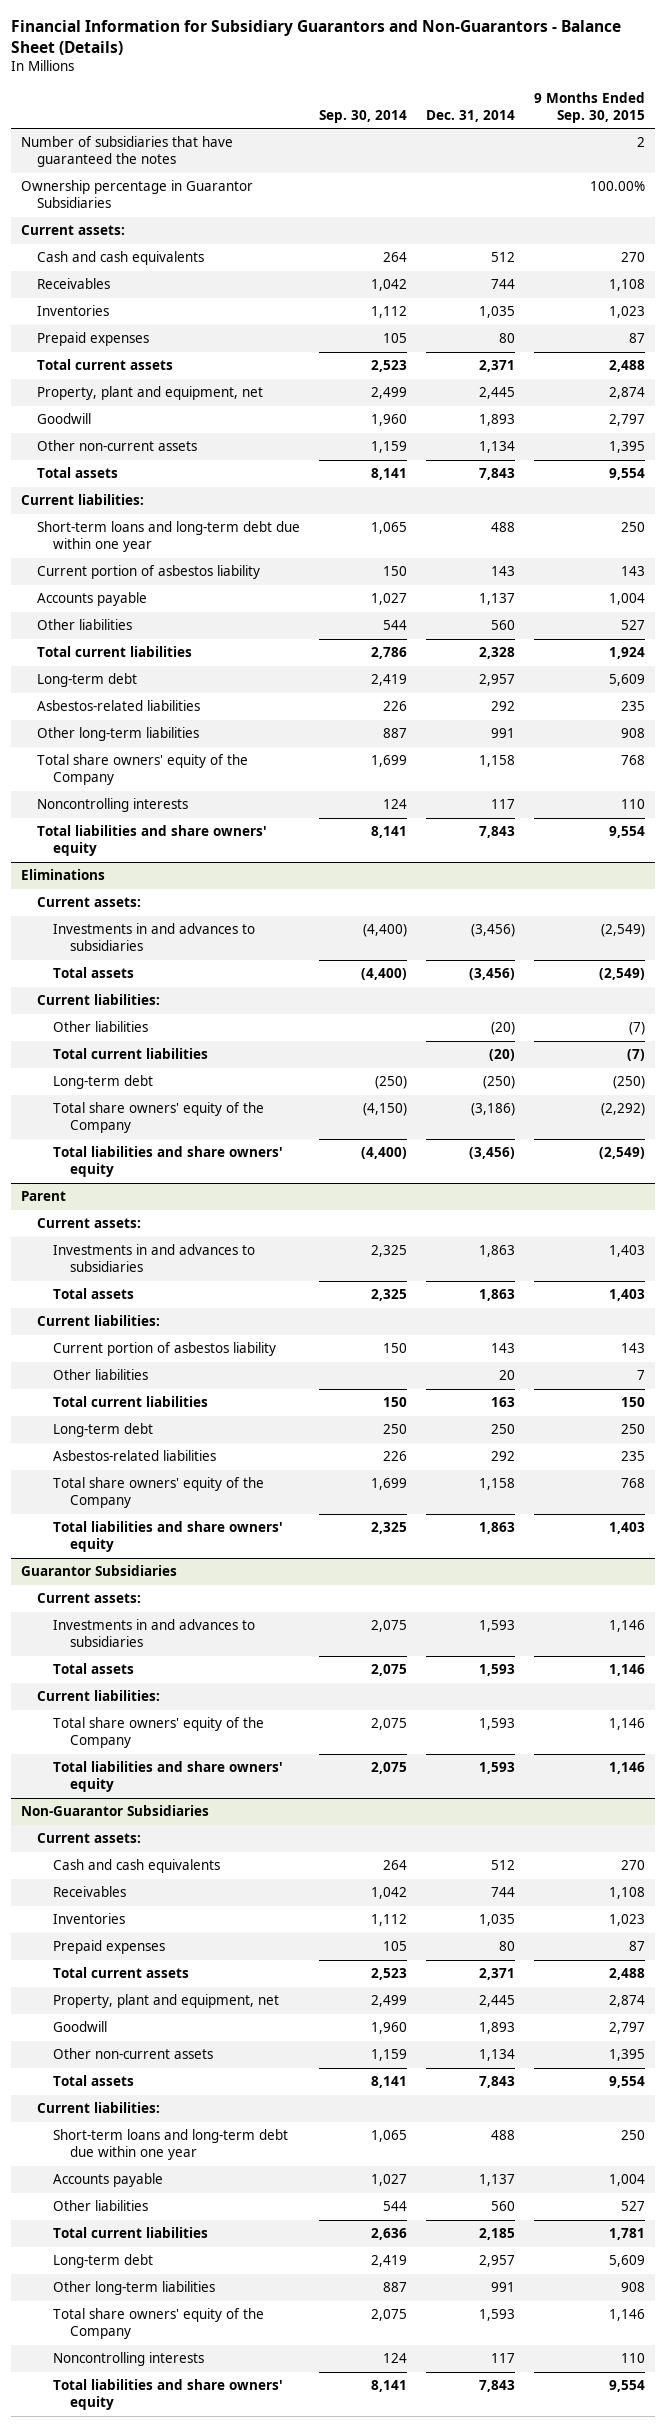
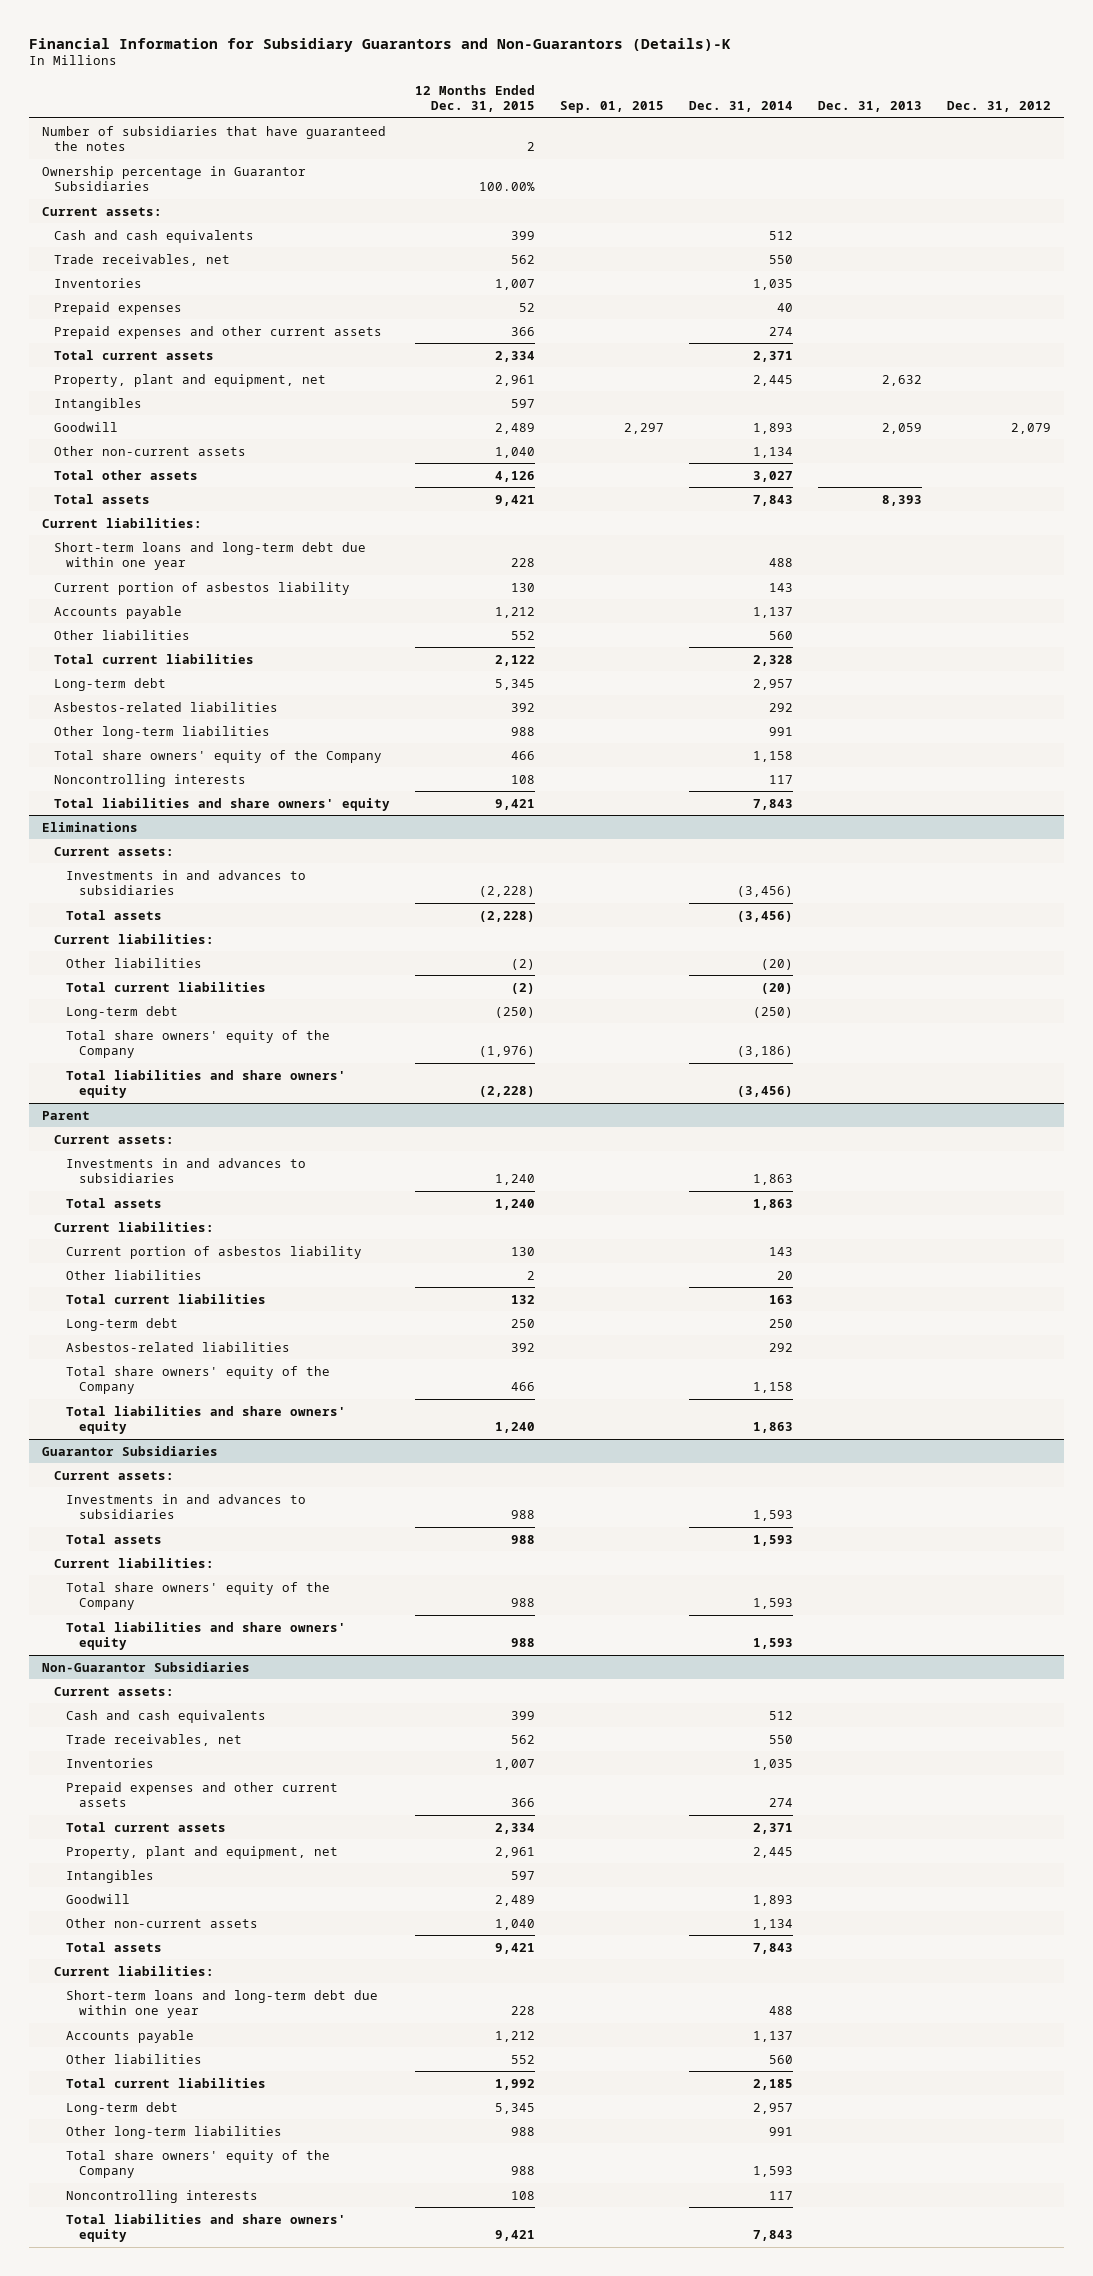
- Financial Information for Subsidiary Guarantors and Non-Guarantors - Balance Sheet (Details)
+ Financial Information for Subsidiary Guarantors and Non-Guarantors (Details)-K
- | Sep. 30, 2014 | Dec. 31, 2014 | 9 Months Ended Sep. 30, 2015
+ | 12 Months Ended Dec. 31, 2015 | Sep. 01, 2015 | Dec. 31, 2014 | Dec. 31, 2013 | Dec. 31, 2012
- Receivables | 1,042 | 744 | 1,108
+ Trade receivables, net | 562 | | 550 | |
- Prepaid expenses | 105 | 80 | 87
+ Prepaid expenses | 52 | | 40 | |
+ Prepaid expenses and other current assets | 366 | | 274 | |
+ Intangibles | 597 | | | |
+ Total other assets | 4,126 | | 3,027 | |
@ Non-Guarantor Subsidiaries
- Receivables | 1,042 | 744 | 1,108
+ Trade receivables, net | 562 | | 550 | |
- Prepaid expenses | 105 | 80 | 87
+ Prepaid expenses and other current assets | 366 | | 274 | |
+ Intangibles | 597 | | | |

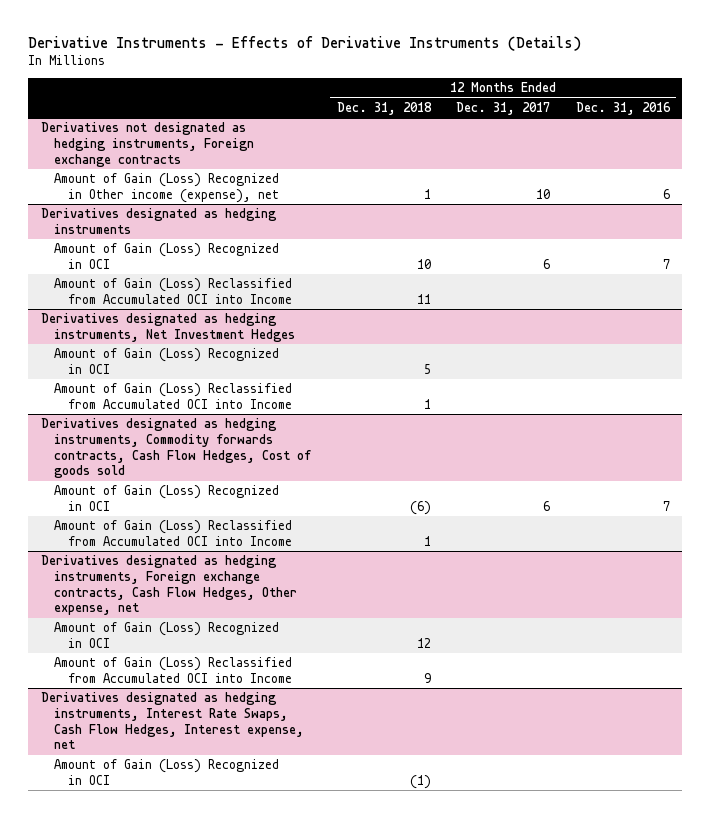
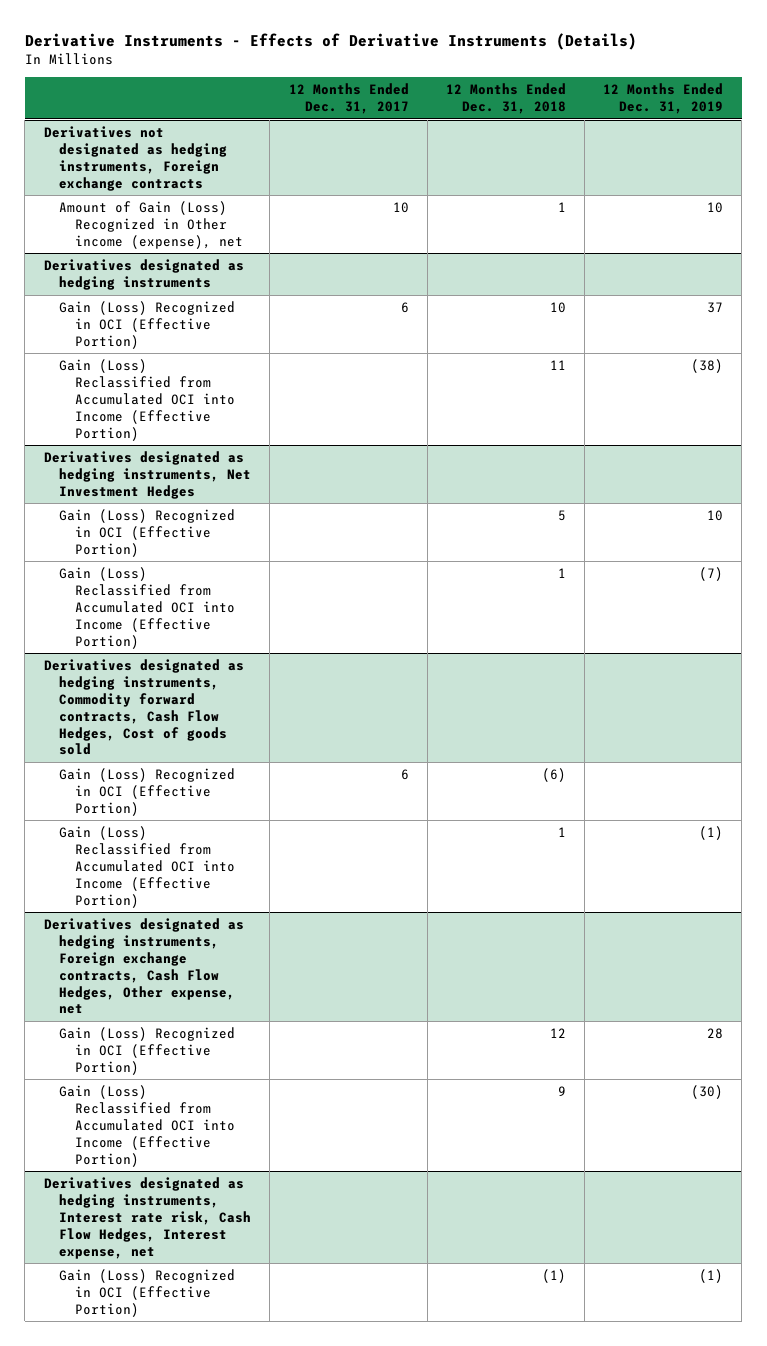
- | 12 Months Ended Dec. 31, 2018 | 12 Months Ended Dec. 31, 2017 | 12 Months Ended Dec. 31, 2016
+ | 12 Months Ended Dec. 31, 2017 | 12 Months Ended Dec. 31, 2018 | 12 Months Ended Dec. 31, 2019
@ Derivatives designated as hedging instruments
- Amount of Gain (Loss) Recognized in OCI | 10 | 6 | 7
- Amount of Gain (Loss) Reclassified from Accumulated OCI into Income | 11 | |
+ Gain (Loss) Recognized in OCI (Effective Portion) | 6 | 10 | 37
+ Gain (Loss) Reclassified from Accumulated OCI into Income (Effective Portion) | | 11 | (38)
@ Derivatives designated as hedging instruments, Net Investment Hedges
- Amount of Gain (Loss) Recognized in OCI | 5 | |
- Amount of Gain (Loss) Reclassified from Accumulated OCI into Income | 1 | |
- Derivatives designated as hedging instruments, Commodity forwards contracts, Cash Flow Hedges, Cost of goods sold
- Amount of Gain (Loss) Recognized in OCI | (6) | 6 | 7
- Amount of Gain (Loss) Reclassified from Accumulated OCI into Income | 1 | |
@ Derivatives designated as hedging instruments, Net Investment Hedges
+ Gain (Loss) Recognized in OCI (Effective Portion) | | 5 | 10
+ Gain (Loss) Reclassified from Accumulated OCI into Income (Effective Portion) | | 1 | (7)
+ Derivatives designated as hedging instruments, Commodity forward contracts, Cash Flow Hedges, Cost of goods sold
+ Gain (Loss) Recognized in OCI (Effective Portion) | 6 | (6) |
+ Gain (Loss) Reclassified from Accumulated OCI into Income (Effective Portion) | | 1 | (1)
@ Derivatives designated as hedging instruments, Foreign exchange contracts, Cash Flow Hedges, Other expense, net
- Amount of Gain (Loss) Recognized in OCI | 12 | |
- Amount of Gain (Loss) Reclassified from Accumulated OCI into Income | 9 | |
- Derivatives designated as hedging instruments, Interest Rate Swaps, Cash Flow Hedges, Interest expense, net
- Amount of Gain (Loss) Recognized in OCI | (1) | |
@ Derivatives designated as hedging instruments, Foreign exchange contracts, Cash Flow Hedges, Other expense, net
+ Gain (Loss) Recognized in OCI (Effective Portion) | | 12 | 28
+ Gain (Loss) Reclassified from Accumulated OCI into Income (Effective Portion) | | 9 | (30)
+ Derivatives designated as hedging instruments, Interest rate risk, Cash Flow Hedges, Interest expense, net
+ Gain (Loss) Recognized in OCI (Effective Portion) | | (1) | (1)

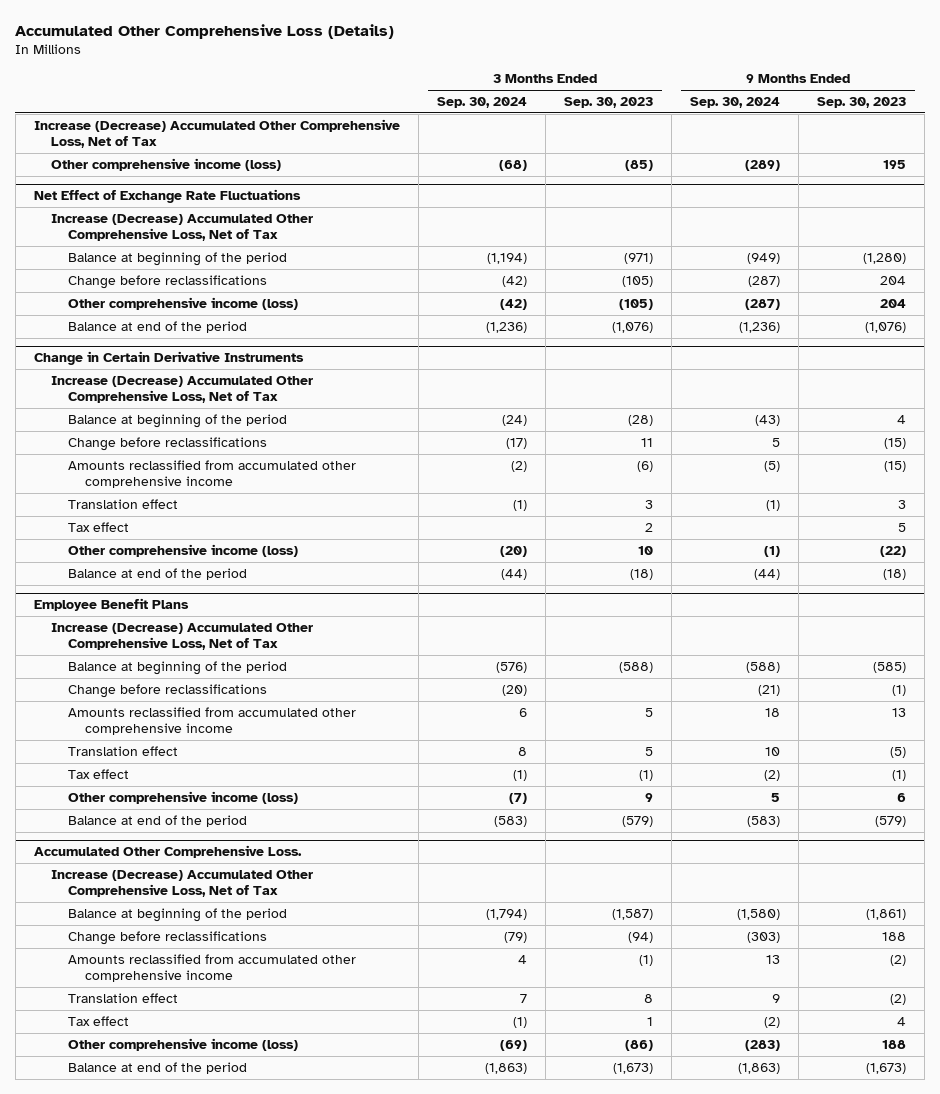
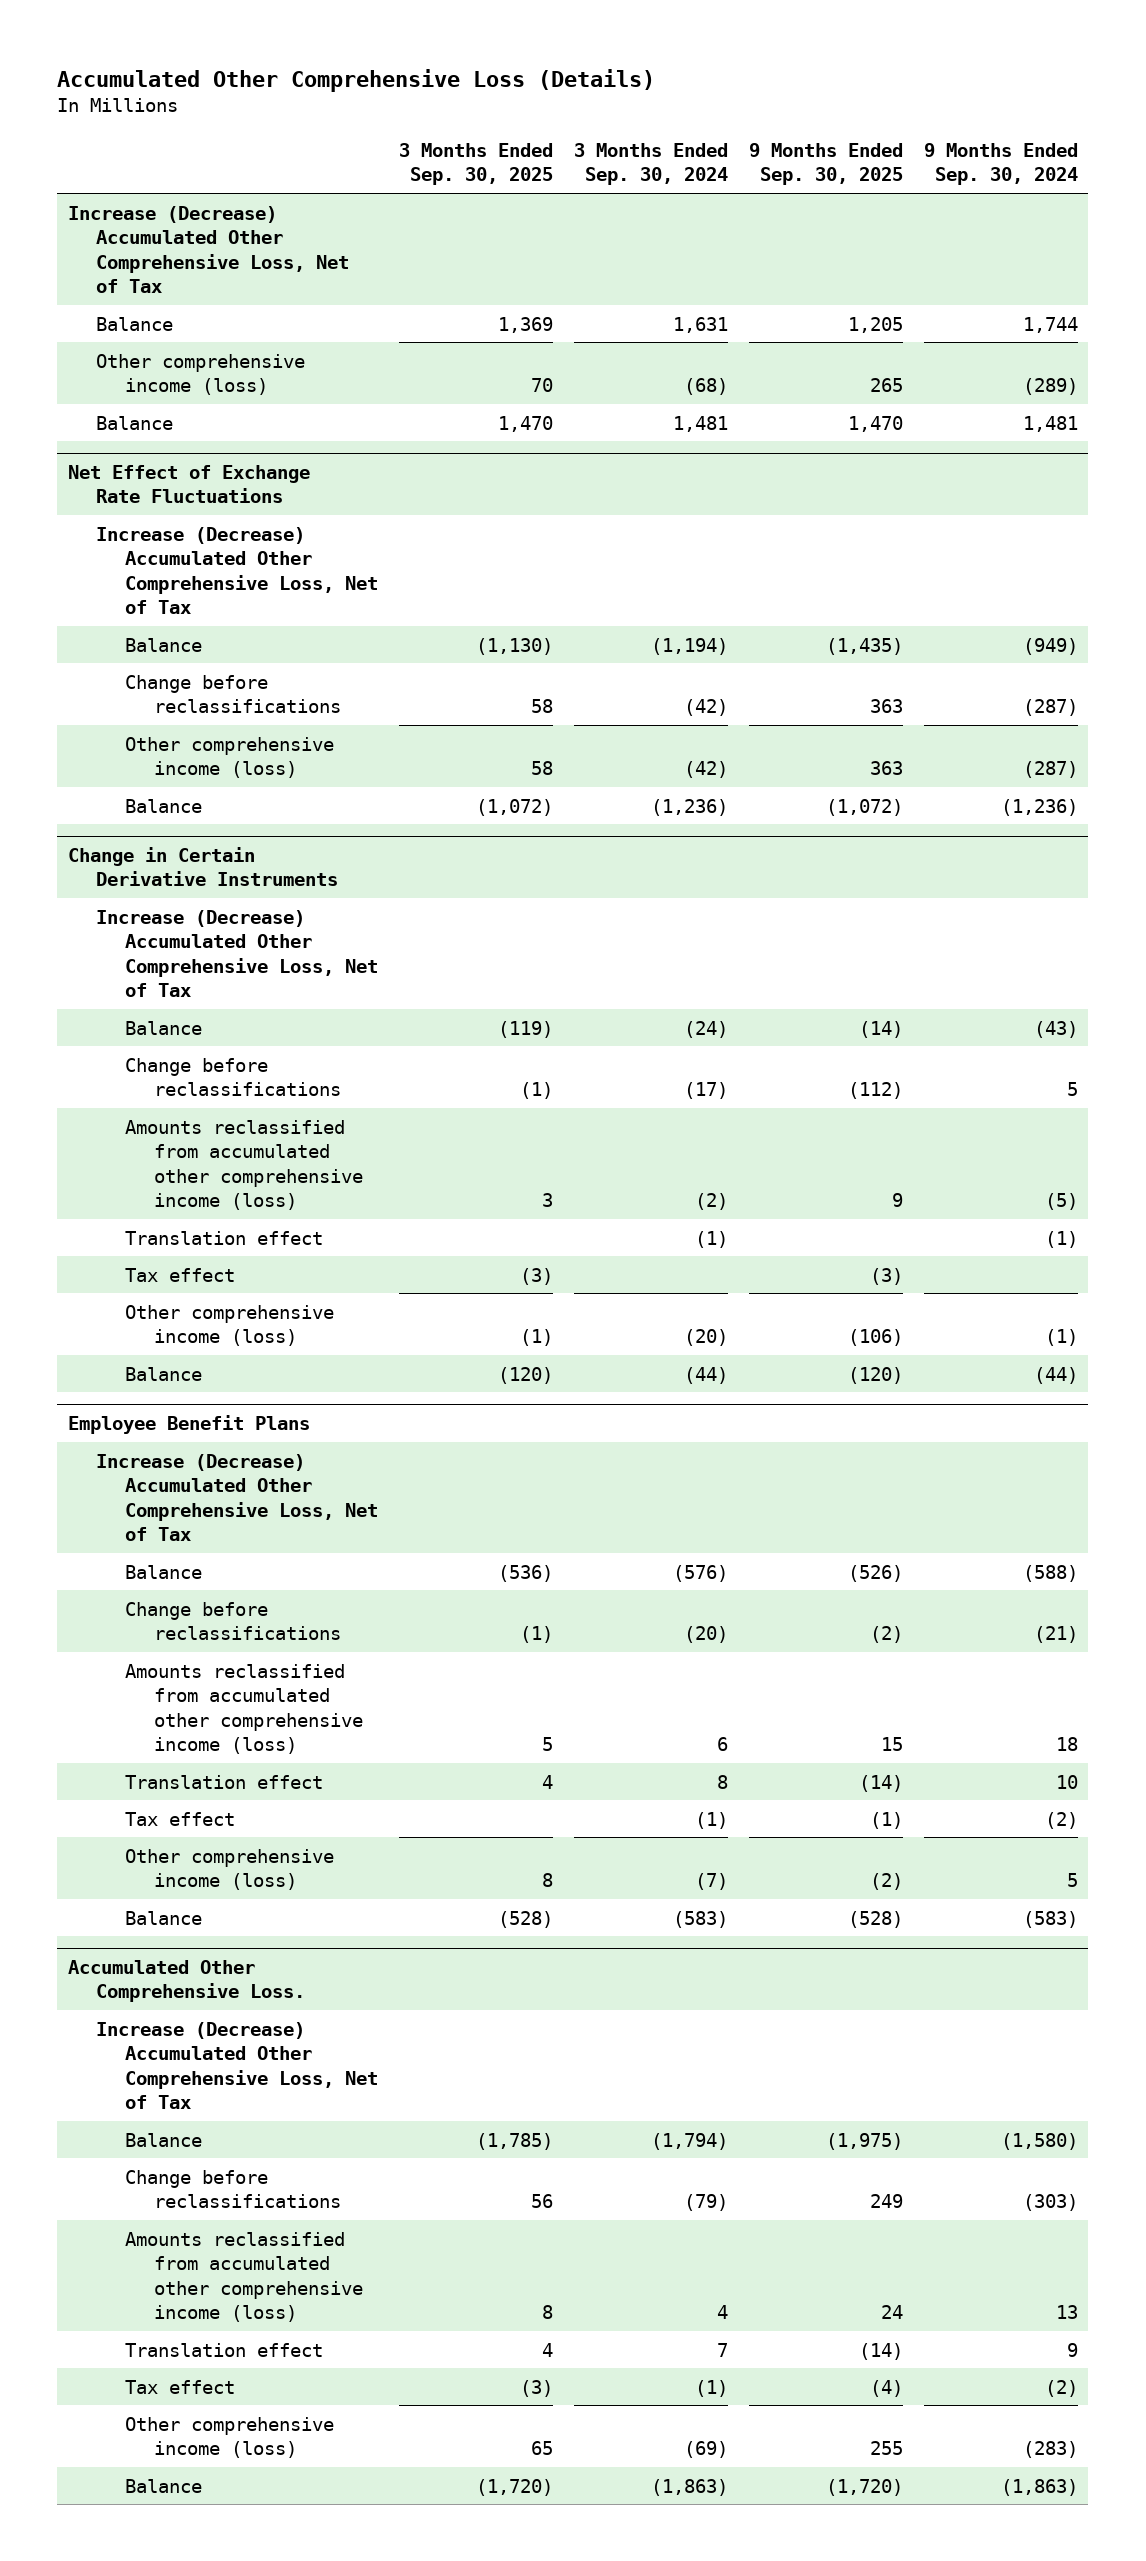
- | 3 Months Ended Sep. 30, 2024 | 3 Months Ended Sep. 30, 2023 | 9 Months Ended Sep. 30, 2024 | 9 Months Ended Sep. 30, 2023
+ | 3 Months Ended Sep. 30, 2025 | 3 Months Ended Sep. 30, 2024 | 9 Months Ended Sep. 30, 2025 | 9 Months Ended Sep. 30, 2024
+ Balance | 1,369 | 1,631 | 1,205 | 1,744
+ Balance | 1,470 | 1,481 | 1,470 | 1,481
@ Net Effect of Exchange Rate Fluctuations
- Balance at beginning of the period | (1,194) | (971) | (949) | (1,280)
+ Balance | (1,130) | (1,194) | (1,435) | (949)
- Balance at end of the period | (1,236) | (1,076) | (1,236) | (1,076)
+ Balance | (1,072) | (1,236) | (1,072) | (1,236)
@ Change in Certain Derivative Instruments
- Balance at beginning of the period | (24) | (28) | (43) | 4
+ Balance | (119) | (24) | (14) | (43)
- Amounts reclassified from accumulated other comprehensive income | (2) | (6) | (5) | (15)
+ Amounts reclassified from accumulated other comprehensive income (loss) | 3 | (2) | 9 | (5)
- Balance at end of the period | (44) | (18) | (44) | (18)
+ Balance | (120) | (44) | (120) | (44)
@ Employee Benefit Plans
- Balance at beginning of the period | (576) | (588) | (588) | (585)
+ Balance | (536) | (576) | (526) | (588)
- Amounts reclassified from accumulated other comprehensive income | 6 | 5 | 18 | 13
+ Amounts reclassified from accumulated other comprehensive income (loss) | 5 | 6 | 15 | 18
- Balance at end of the period | (583) | (579) | (583) | (579)
+ Balance | (528) | (583) | (528) | (583)
@ Accumulated Other Comprehensive Loss.
- Balance at beginning of the period | (1,794) | (1,587) | (1,580) | (1,861)
+ Balance | (1,785) | (1,794) | (1,975) | (1,580)
- Amounts reclassified from accumulated other comprehensive income | 4 | (1) | 13 | (2)
+ Amounts reclassified from accumulated other comprehensive income (loss) | 8 | 4 | 24 | 13
- Balance at end of the period | (1,863) | (1,673) | (1,863) | (1,673)
+ Balance | (1,720) | (1,863) | (1,720) | (1,863)

